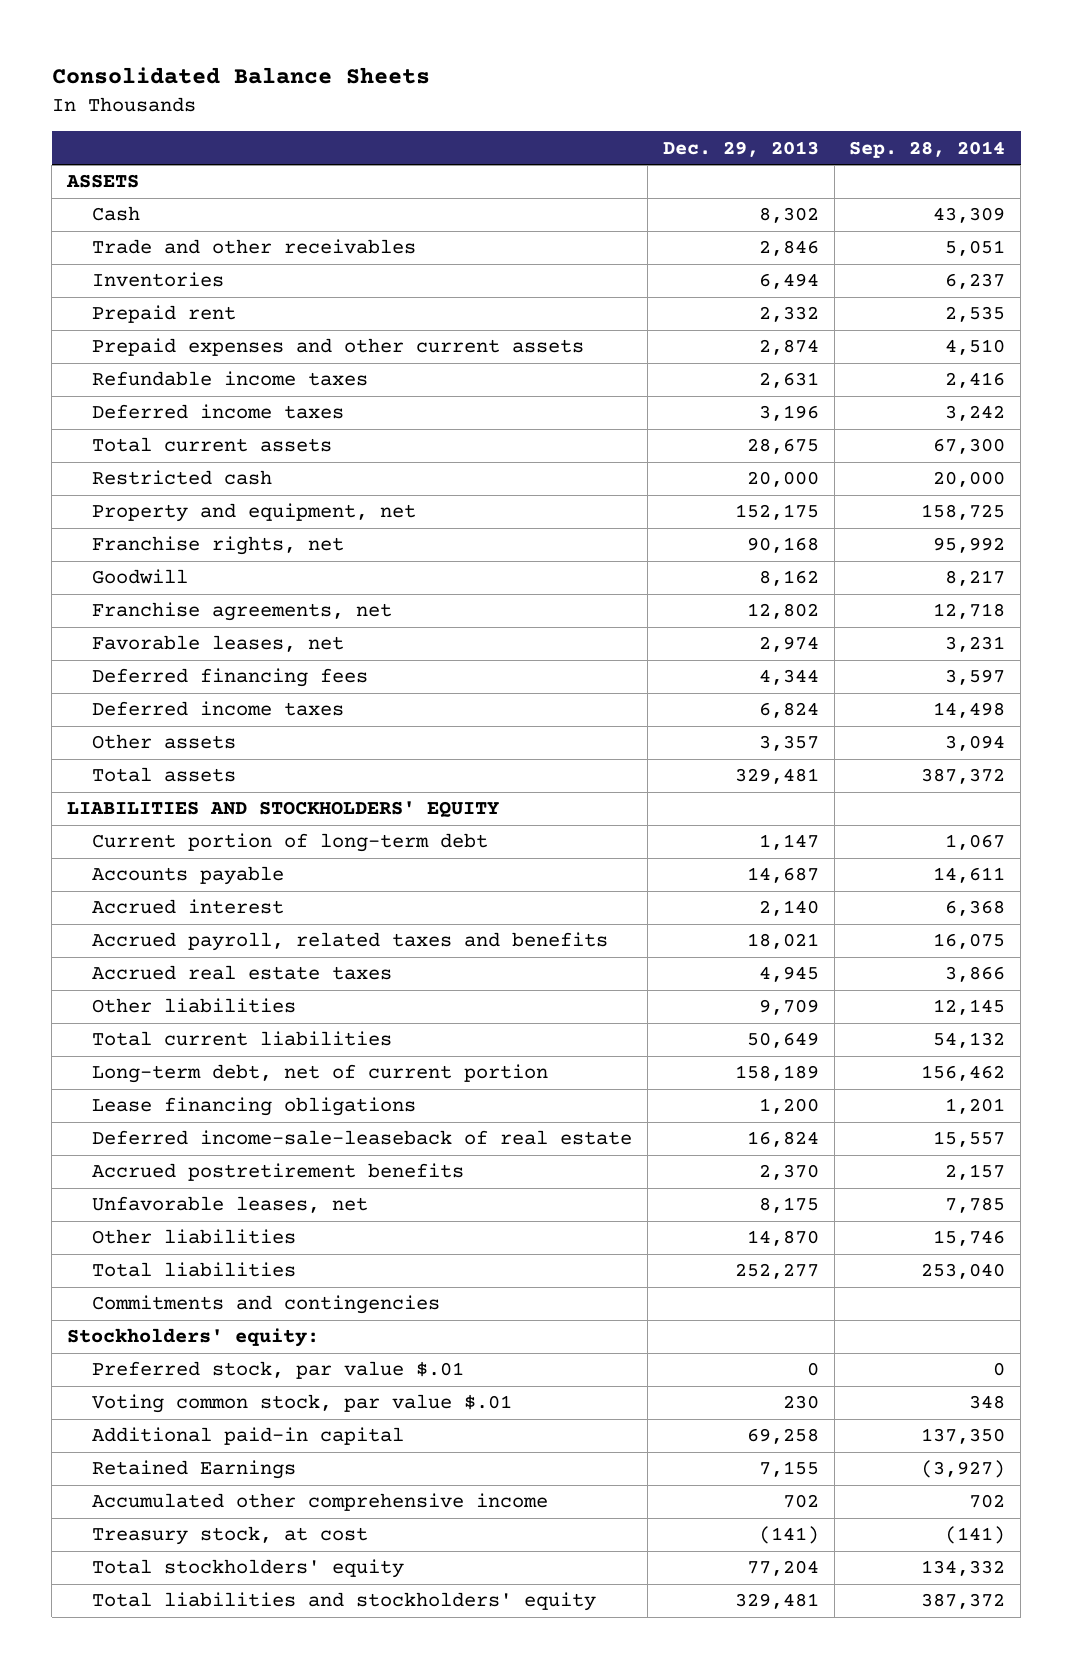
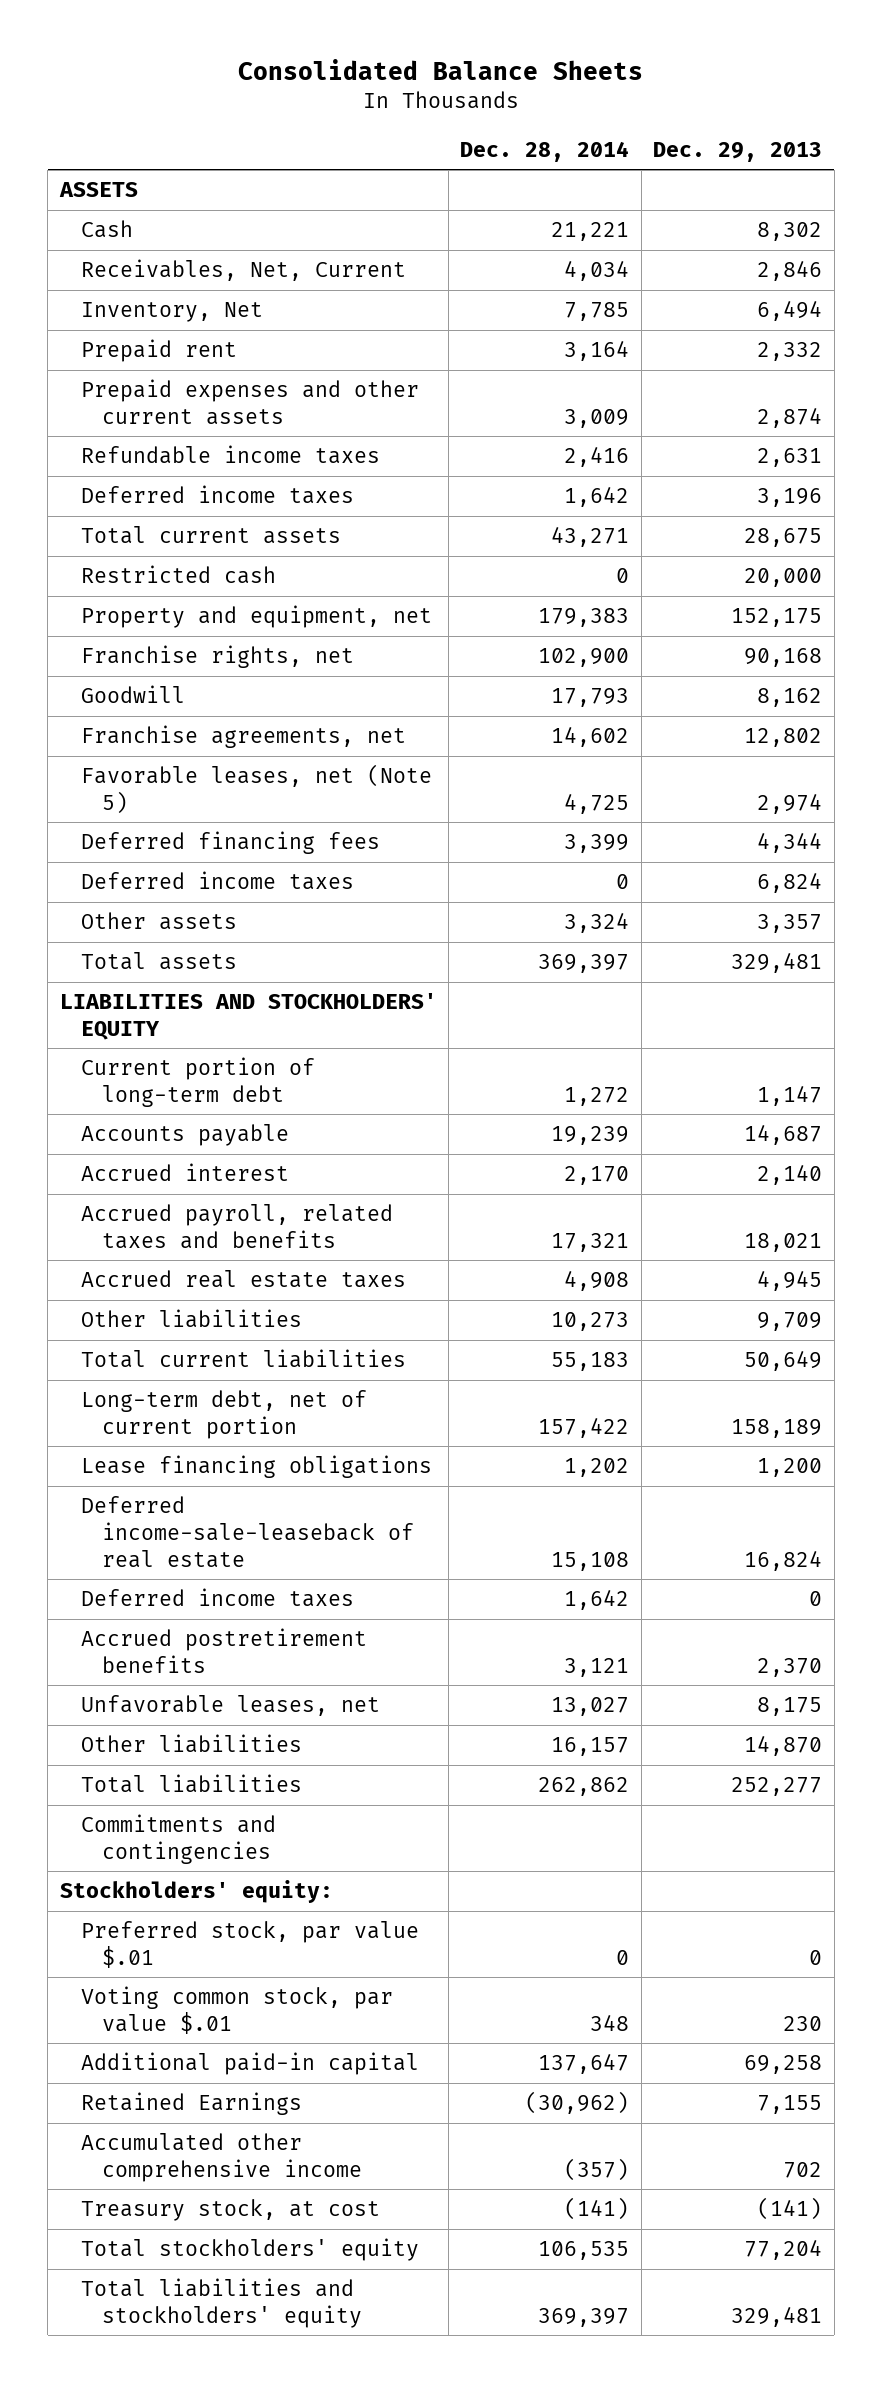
- | Dec. 29, 2013 | Sep. 28, 2014
+ | Dec. 28, 2014 | Dec. 29, 2013
- Trade and other receivables | 2,846 | 5,051
- Inventories | 6,494 | 6,237
+ Receivables, Net, Current | 4,034 | 2,846
+ Inventory, Net | 7,785 | 6,494
- Favorable leases, net | 2,974 | 3,231
+ Favorable leases, net (Note 5) | 4,725 | 2,974
+ Deferred income taxes | 1,642 | 0

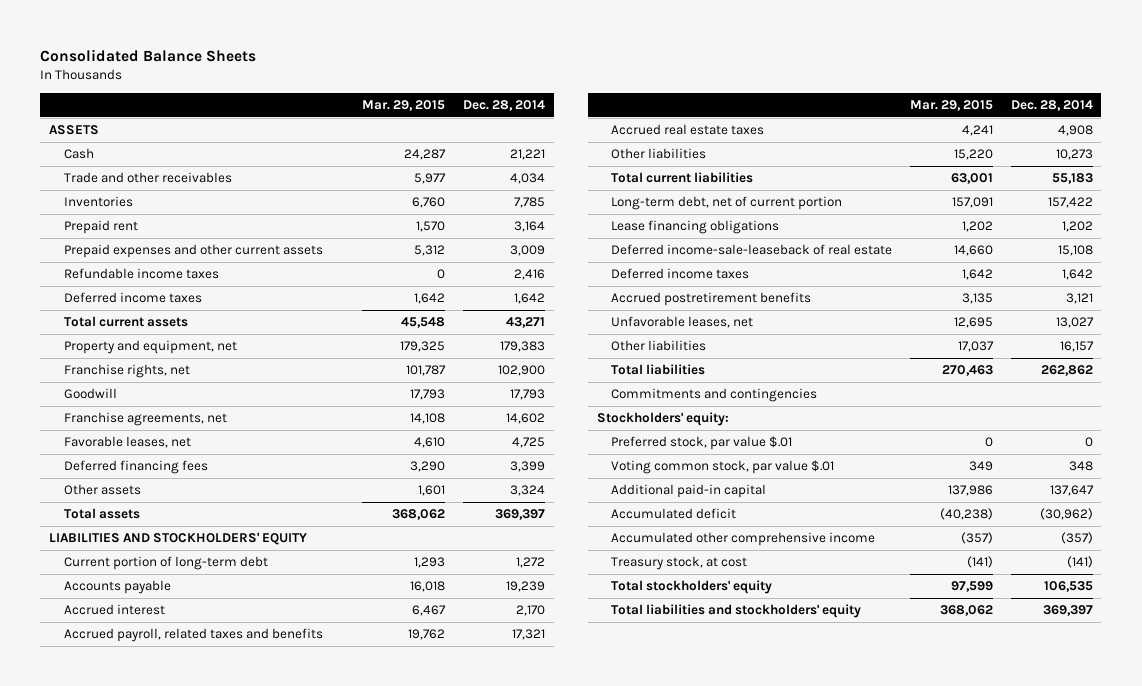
- | Dec. 28, 2014 | Dec. 29, 2013
+ | Mar. 29, 2015 | Dec. 28, 2014
- Receivables, Net, Current | 4,034 | 2,846
- Inventory, Net | 7,785 | 6,494
+ Trade and other receivables | 5,977 | 4,034
+ Inventories | 6,760 | 7,785
- Restricted cash | 0 | 20,000
- Favorable leases, net (Note 5) | 4,725 | 2,974
+ Favorable leases, net | 4,610 | 4,725
- Deferred income taxes | 0 | 6,824
- Retained Earnings | (30,962) | 7,155
+ Accumulated deficit | (40,238) | (30,962)

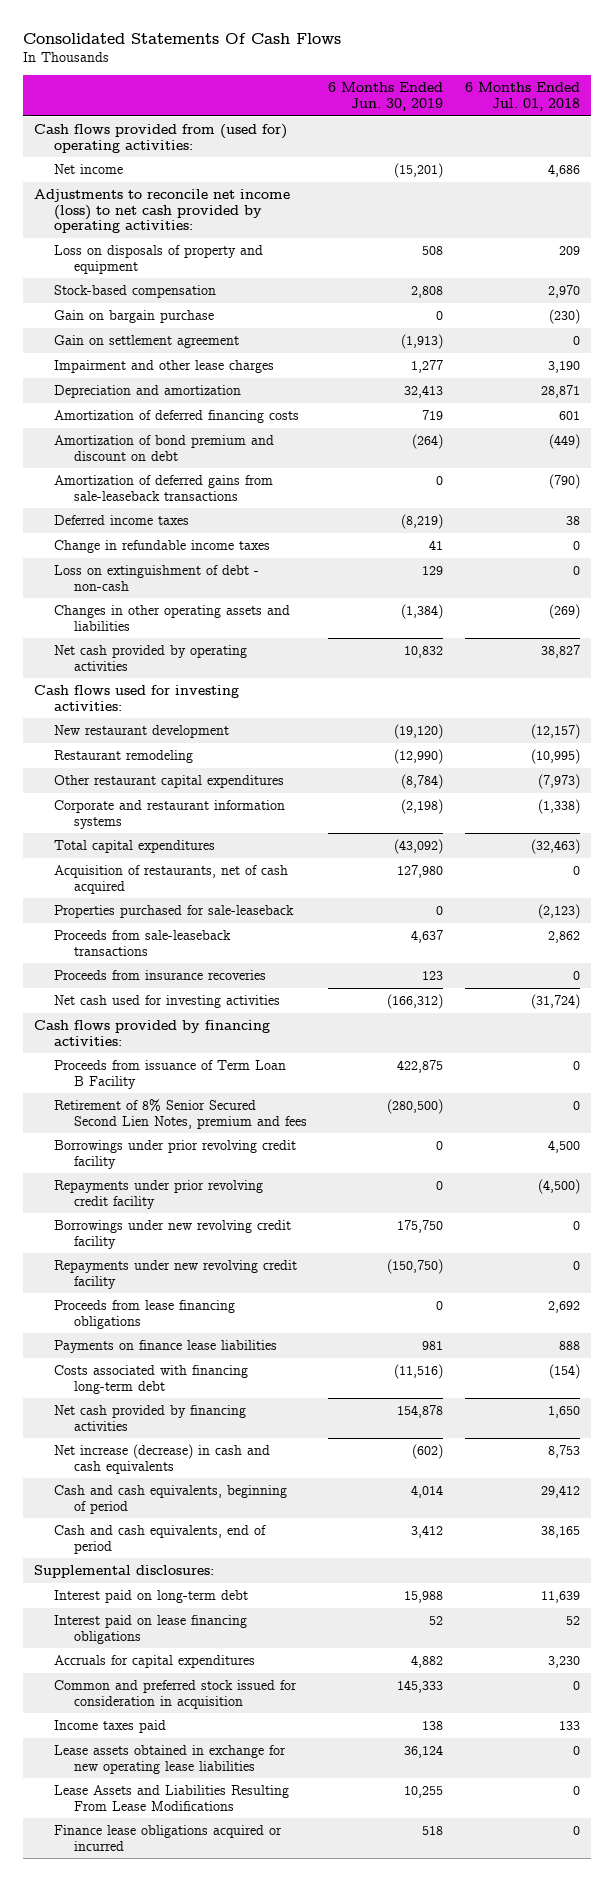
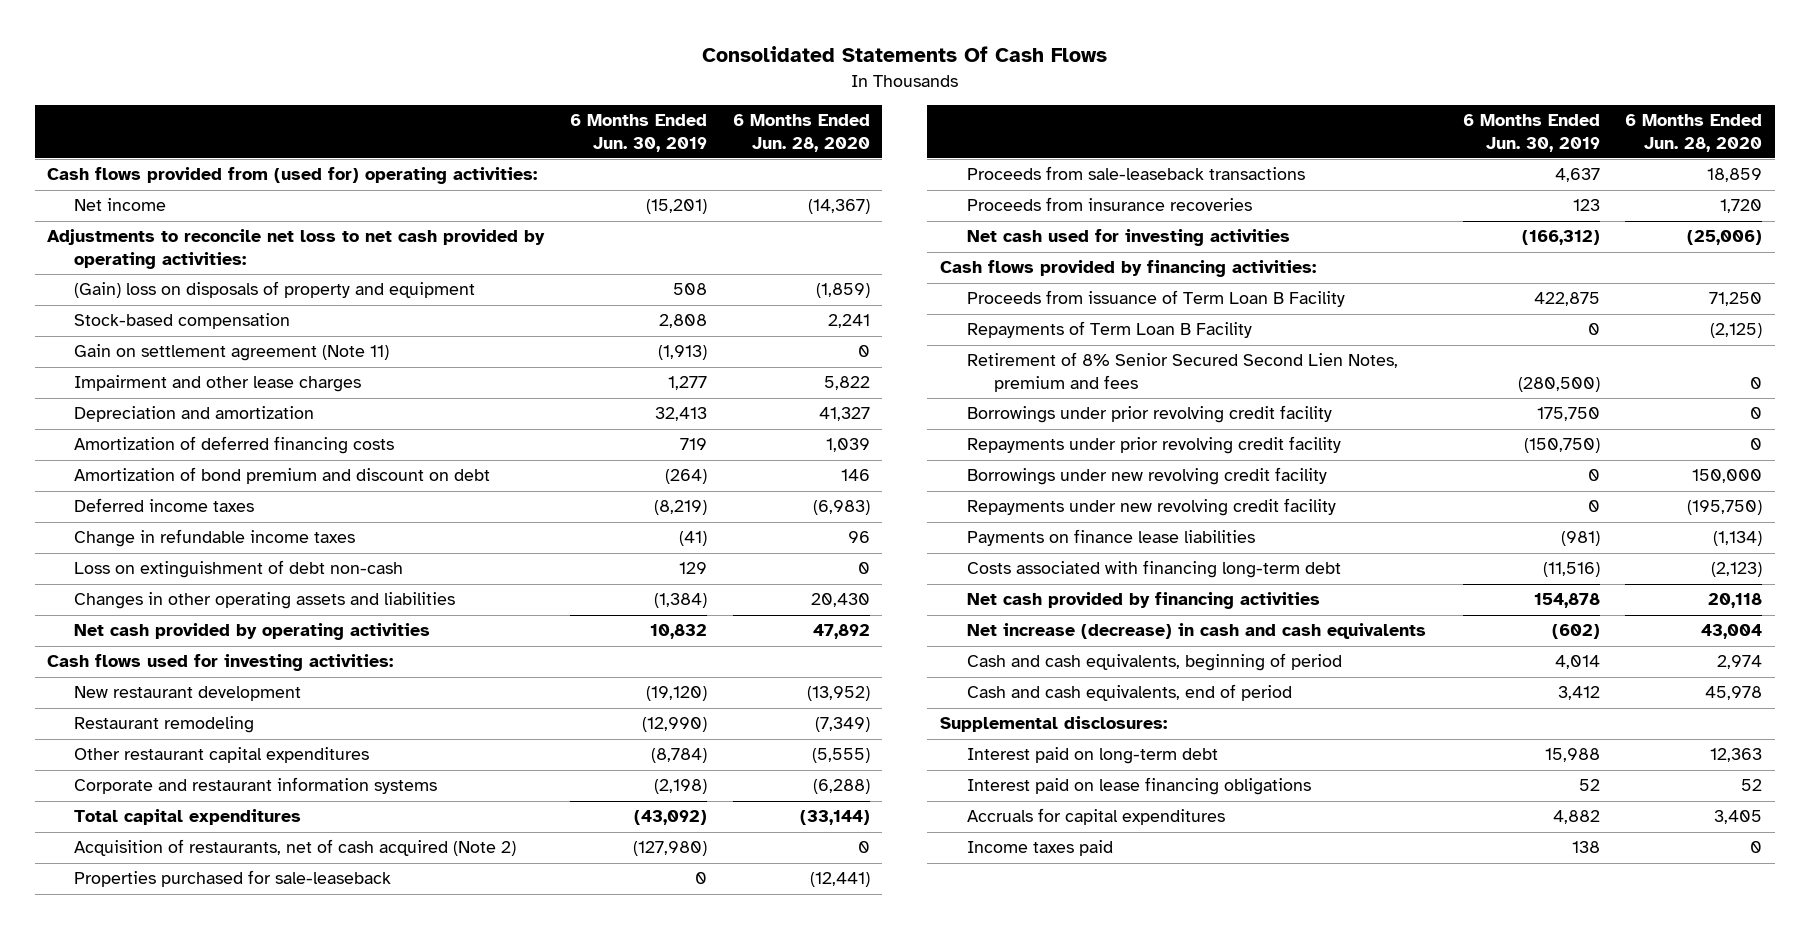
- | 6 Months Ended Jun. 30, 2019 | 6 Months Ended Jul. 01, 2018
+ | 6 Months Ended Jun. 30, 2019 | 6 Months Ended Jun. 28, 2020
- Adjustments to reconcile net income (loss) to net cash provided by operating activities:
- Loss on disposals of property and equipment | 508 | 209
+ Adjustments to reconcile net loss to net cash provided by operating activities:
+ (Gain) loss on disposals of property and equipment | 508 | (1,859)
- Gain on bargain purchase | 0 | (230)
- Gain on settlement agreement | (1,913) | 0
+ Gain on settlement agreement (Note 11) | (1,913) | 0
- Amortization of deferred gains from sale-leaseback transactions | 0 | (790)
- Change in refundable income taxes | 41 | 0
- Loss on extinguishment of debt - non-cash | 129 | 0
+ Change in refundable income taxes | (41) | 96
+ Loss on extinguishment of debt non-cash | 129 | 0
- Acquisition of restaurants, net of cash acquired | 127,980 | 0
+ Acquisition of restaurants, net of cash acquired (Note 2) | (127,980) | 0
+ Repayments of Term Loan B Facility | 0 | (2,125)
- Borrowings under prior revolving credit facility | 0 | 4,500
- Repayments under prior revolving credit facility | 0 | (4,500)
- Borrowings under new revolving credit facility | 175,750 | 0
- Repayments under new revolving credit facility | (150,750) | 0
- Proceeds from lease financing obligations | 0 | 2,692
- Payments on finance lease liabilities | 981 | 888
+ Borrowings under prior revolving credit facility | 175,750 | 0
+ Repayments under prior revolving credit facility | (150,750) | 0
+ Borrowings under new revolving credit facility | 0 | 150,000
+ Repayments under new revolving credit facility | 0 | (195,750)
+ Payments on finance lease liabilities | (981) | (1,134)
- Common and preferred stock issued for consideration in acquisition | 145,333 | 0
- Lease assets obtained in exchange for new operating lease liabilities | 36,124 | 0
- Lease Assets and Liabilities Resulting From Lease Modifications | 10,255 | 0
- Finance lease obligations acquired or incurred | 518 | 0

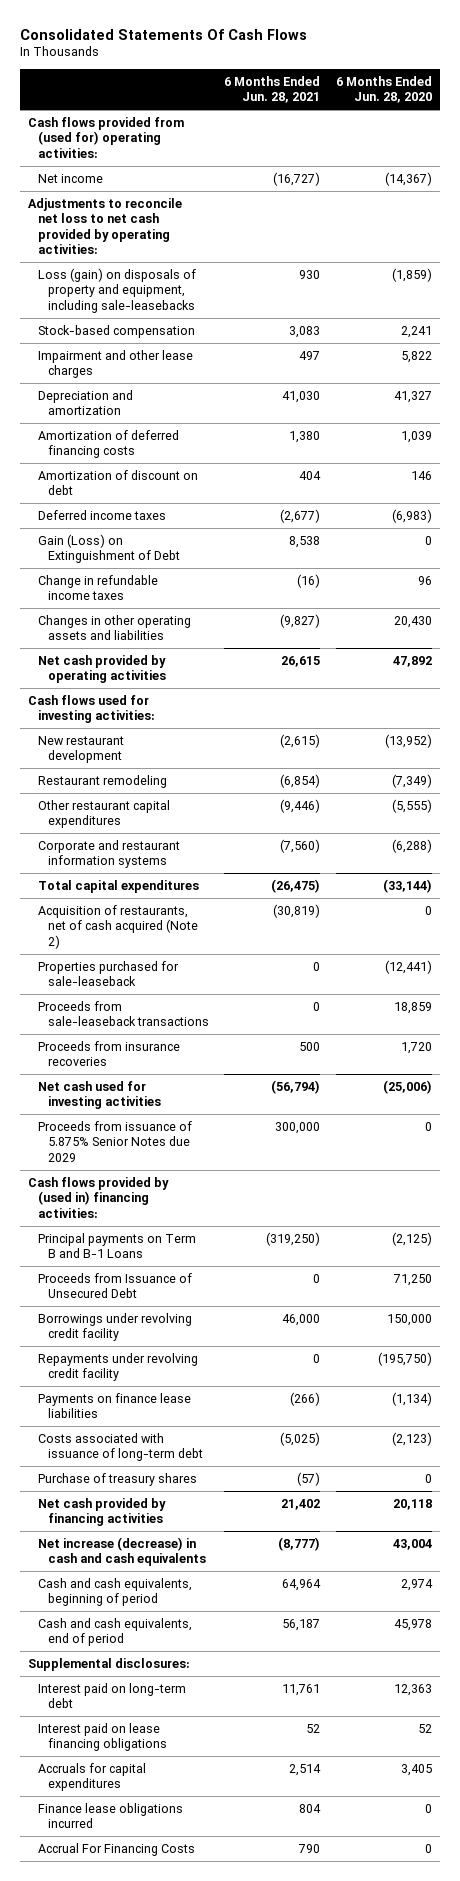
- | 6 Months Ended Jun. 30, 2019 | 6 Months Ended Jun. 28, 2020
+ | 6 Months Ended Jun. 28, 2021 | 6 Months Ended Jun. 28, 2020
- (Gain) loss on disposals of property and equipment | 508 | (1,859)
+ Loss (gain) on disposals of property and equipment, including sale-leasebacks | 930 | (1,859)
- Gain on settlement agreement (Note 11) | (1,913) | 0
- Amortization of bond premium and discount on debt | (264) | 146
+ Amortization of discount on debt | 404 | 146
+ Gain (Loss) on Extinguishment of Debt | 8,538 | 0
- Loss on extinguishment of debt non-cash | 129 | 0
- Cash flows provided by financing activities:
- Proceeds from issuance of Term Loan B Facility | 422,875 | 71,250
- Repayments of Term Loan B Facility | 0 | (2,125)
- Retirement of 8% Senior Secured Second Lien Notes, premium and fees | (280,500) | 0
- Borrowings under prior revolving credit facility | 175,750 | 0
- Repayments under prior revolving credit facility | (150,750) | 0
- Borrowings under new revolving credit facility | 0 | 150,000
- Repayments under new revolving credit facility | 0 | (195,750)
+ Proceeds from issuance of 5.875% Senior Notes due 2029 | 300,000 | 0
+ Cash flows provided by (used in) financing activities:
+ Principal payments on Term B and B-1 Loans | (319,250) | (2,125)
+ Proceeds from Issuance of Unsecured Debt | 0 | 71,250
+ Borrowings under revolving credit facility | 46,000 | 150,000
+ Repayments under revolving credit facility | 0 | (195,750)
- Costs associated with financing long-term debt | (11,516) | (2,123)
+ Costs associated with issuance of long-term debt | (5,025) | (2,123)
+ Purchase of treasury shares | (57) | 0
- Income taxes paid | 138 | 0
+ Finance lease obligations incurred | 804 | 0
+ Accrual For Financing Costs | 790 | 0

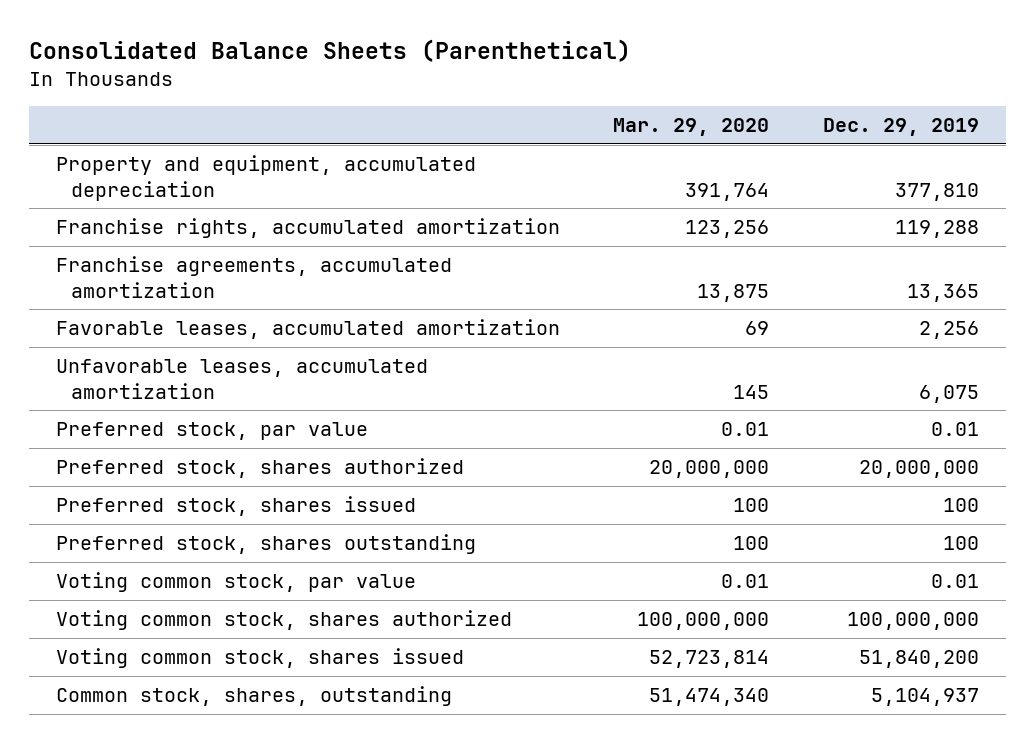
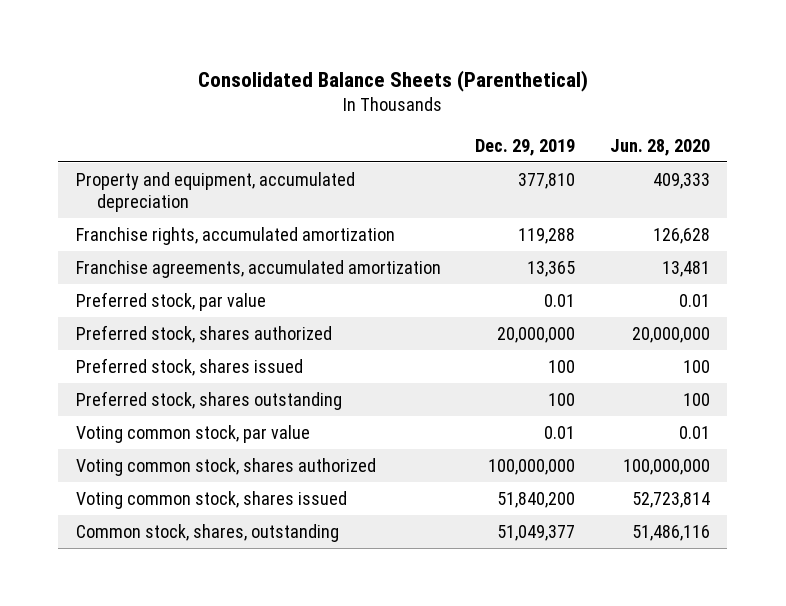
- | Mar. 29, 2020 | Dec. 29, 2019
+ | Dec. 29, 2019 | Jun. 28, 2020
- Favorable leases, accumulated amortization | 69 | 2,256
- Unfavorable leases, accumulated amortization | 145 | 6,075
- Common stock, shares, outstanding | 51,474,340 | 5,104,937
+ Common stock, shares, outstanding | 51,049,377 | 51,486,116

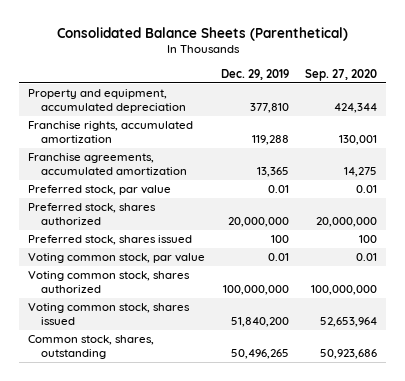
- | Dec. 29, 2019 | Jun. 28, 2020
+ | Dec. 29, 2019 | Sep. 27, 2020
- Preferred stock, shares outstanding | 100 | 100
- Common stock, shares, outstanding | 51,049,377 | 51,486,116
+ Common stock, shares, outstanding | 50,496,265 | 50,923,686

